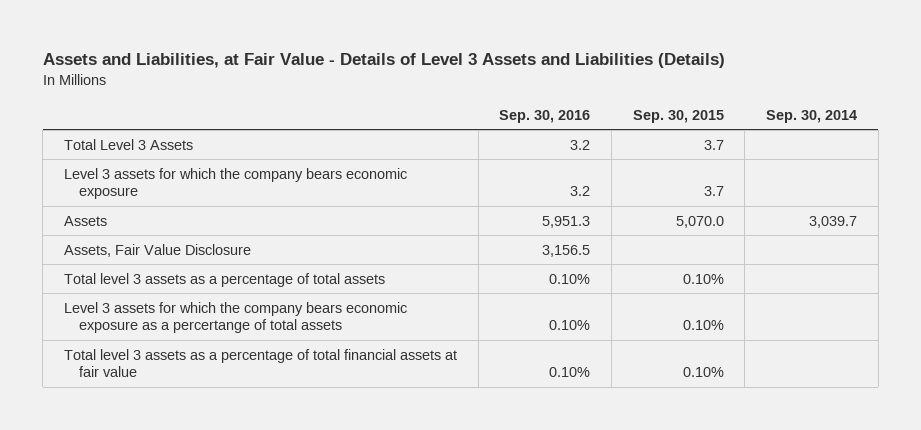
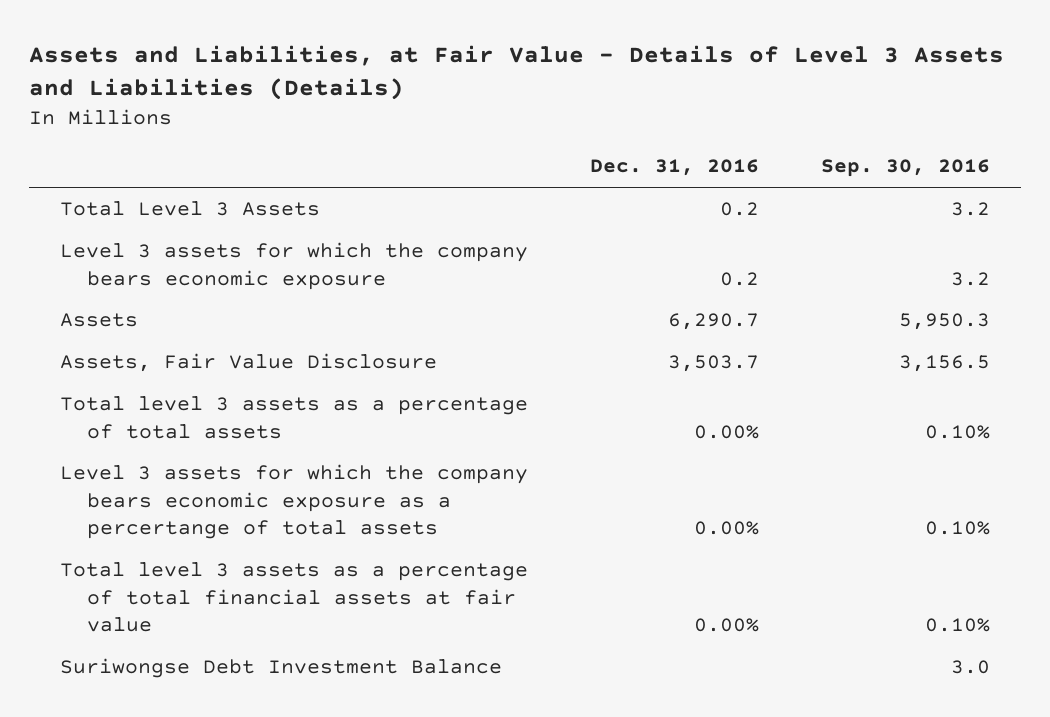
- | Sep. 30, 2016 | Sep. 30, 2015 | Sep. 30, 2014
+ | Dec. 31, 2016 | Sep. 30, 2016
- Assets | 5,951.3 | 5,070.0 | 3,039.7
+ Assets | 6,290.7 | 5,950.3
+ Suriwongse Debt Investment Balance | | 3.0

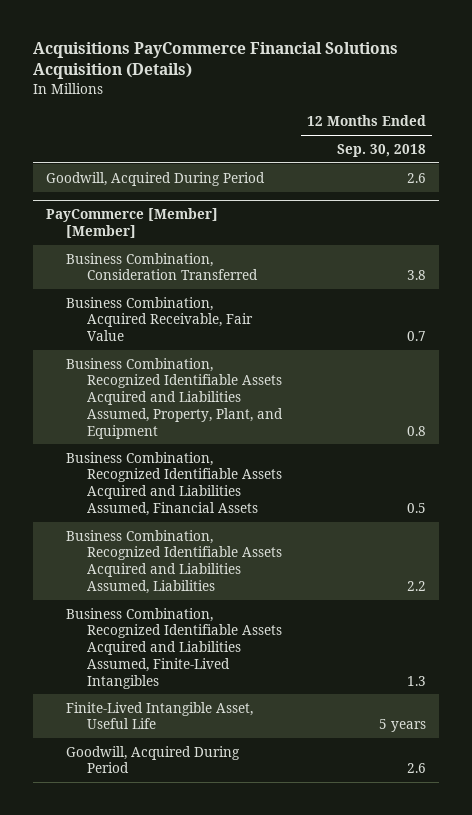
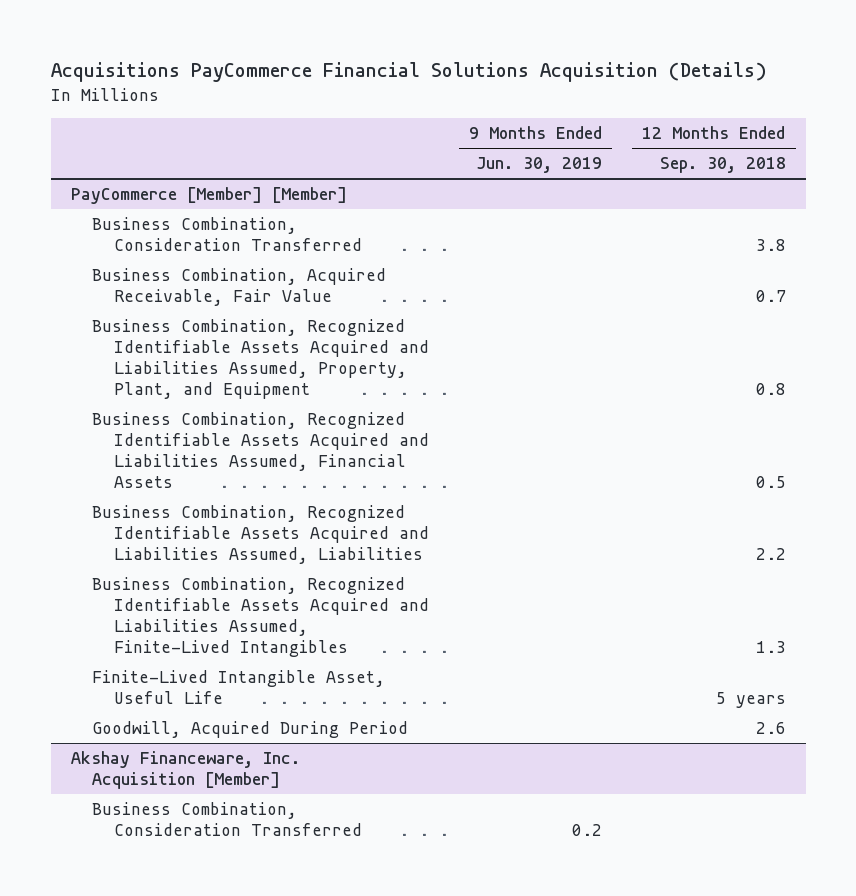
- | 12 Months Ended Sep. 30, 2018
+ | 9 Months Ended Jun. 30, 2019 | 12 Months Ended Sep. 30, 2018
- Goodwill, Acquired During Period | 2.6
+ Akshay Financeware, Inc. Acquisition [Member]
+ Business Combination, Consideration Transferred | 0.2 |

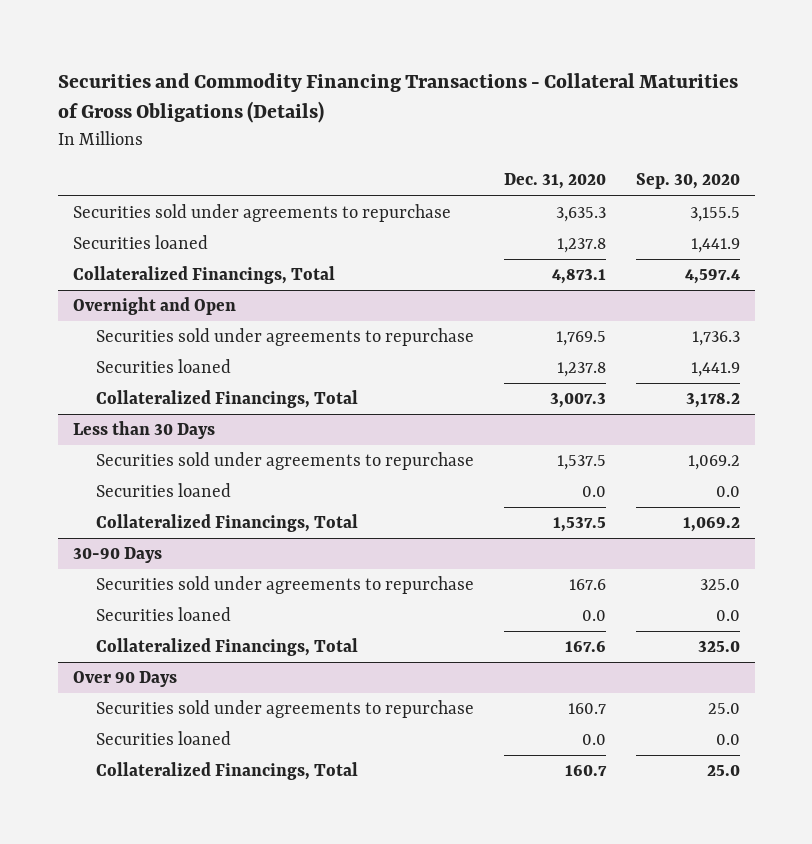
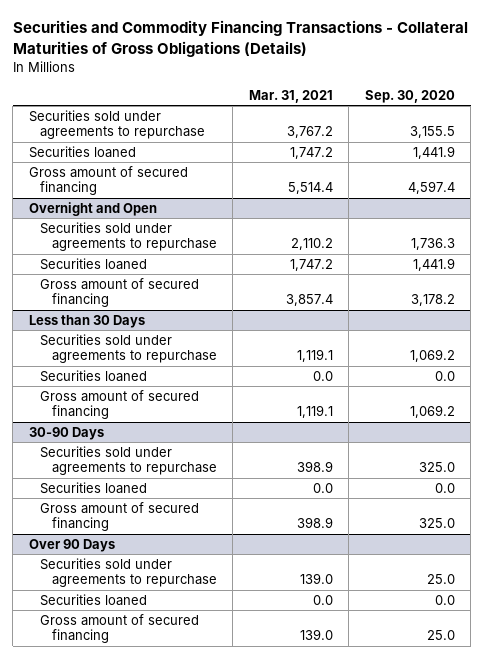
- | Dec. 31, 2020 | Sep. 30, 2020
+ | Mar. 31, 2021 | Sep. 30, 2020
- Collateralized Financings, Total | 4,873.1 | 4,597.4
+ Gross amount of secured financing | 5,514.4 | 4,597.4
@ Overnight and Open
- Collateralized Financings, Total | 3,007.3 | 3,178.2
+ Gross amount of secured financing | 3,857.4 | 3,178.2
@ Less than 30 Days
- Collateralized Financings, Total | 1,537.5 | 1,069.2
+ Gross amount of secured financing | 1,119.1 | 1,069.2
@ 30-90 Days
- Collateralized Financings, Total | 167.6 | 325.0
+ Gross amount of secured financing | 398.9 | 325.0
@ Over 90 Days
- Collateralized Financings, Total | 160.7 | 25.0
+ Gross amount of secured financing | 139.0 | 25.0

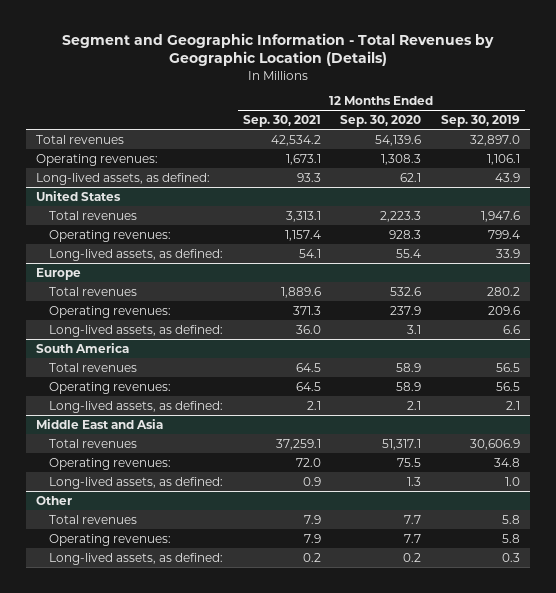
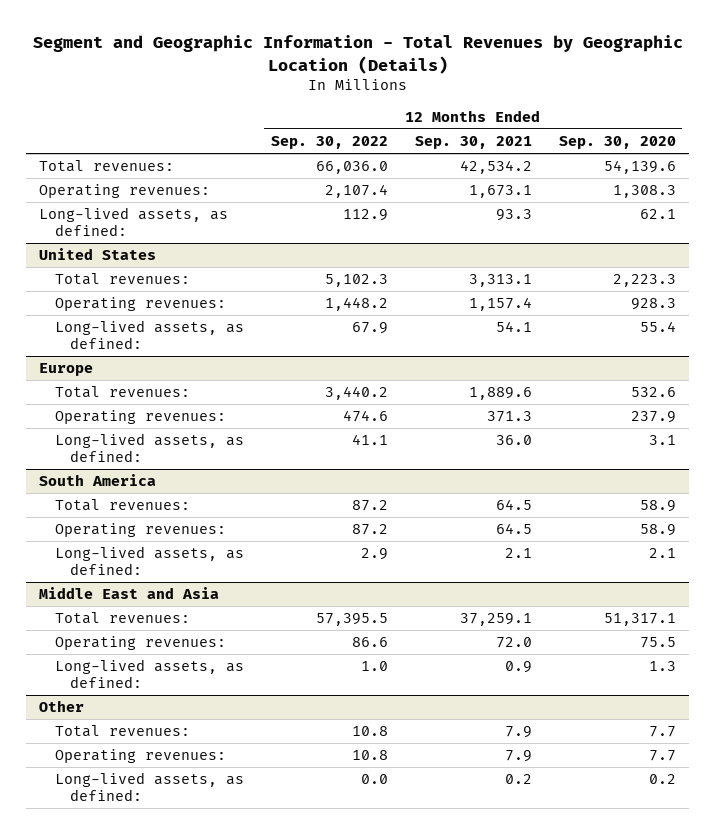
- | 12 Months Ended Sep. 30, 2021 | 12 Months Ended Sep. 30, 2020 | 12 Months Ended Sep. 30, 2019
+ | 12 Months Ended Sep. 30, 2022 | 12 Months Ended Sep. 30, 2021 | 12 Months Ended Sep. 30, 2020
- Total revenues | 42,534.2 | 54,139.6 | 32,897.0
+ Total revenues: | 66,036.0 | 42,534.2 | 54,139.6
@ United States
- Total revenues | 3,313.1 | 2,223.3 | 1,947.6
+ Total revenues: | 5,102.3 | 3,313.1 | 2,223.3
@ Europe
- Total revenues | 1,889.6 | 532.6 | 280.2
+ Total revenues: | 3,440.2 | 1,889.6 | 532.6
@ South America
- Total revenues | 64.5 | 58.9 | 56.5
+ Total revenues: | 87.2 | 64.5 | 58.9
@ Middle East and Asia
- Total revenues | 37,259.1 | 51,317.1 | 30,606.9
+ Total revenues: | 57,395.5 | 37,259.1 | 51,317.1
@ Other
- Total revenues | 7.9 | 7.7 | 5.8
+ Total revenues: | 10.8 | 7.9 | 7.7

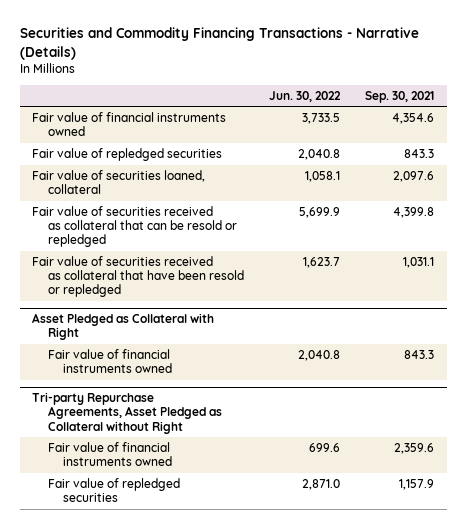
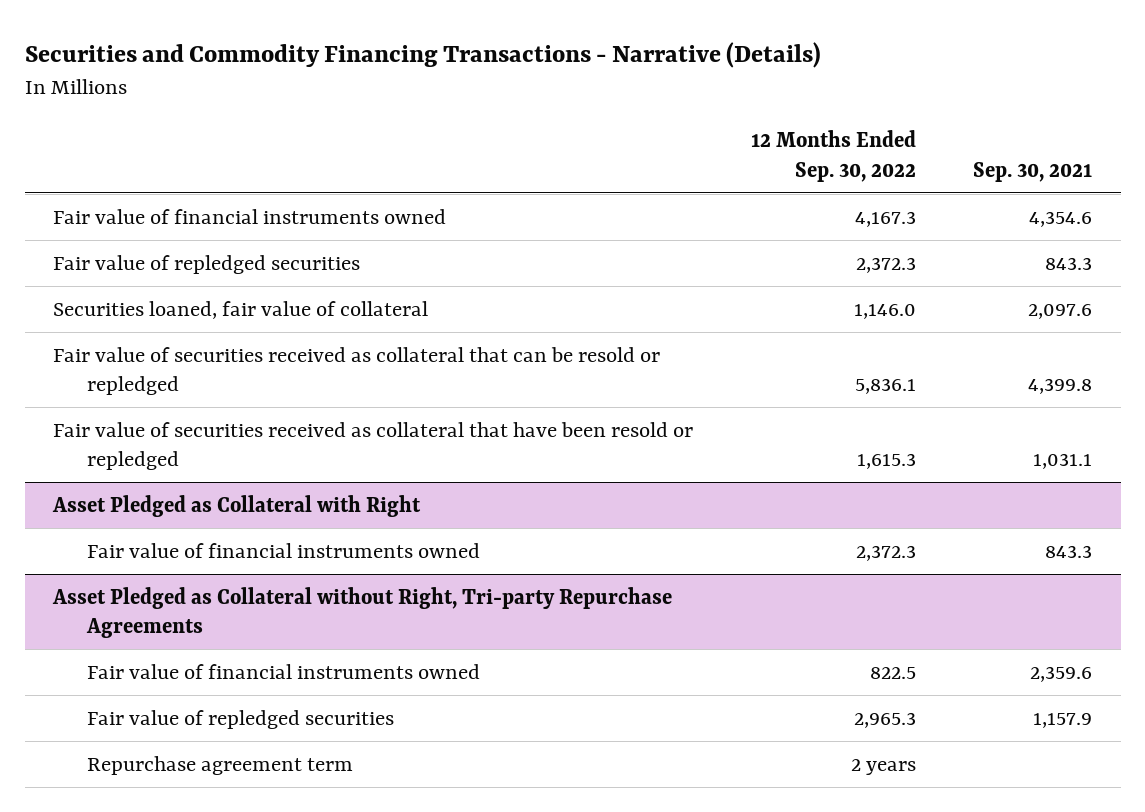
- | Jun. 30, 2022 | Sep. 30, 2021
+ | 12 Months Ended Sep. 30, 2022 | Sep. 30, 2021
- Fair value of securities loaned, collateral | 1,058.1 | 2,097.6
+ Securities loaned, fair value of collateral | 1,146.0 | 2,097.6
- Tri-party Repurchase Agreements, Asset Pledged as Collateral without Right
+ Asset Pledged as Collateral without Right, Tri-party Repurchase Agreements
+ Repurchase agreement term | 2 years |

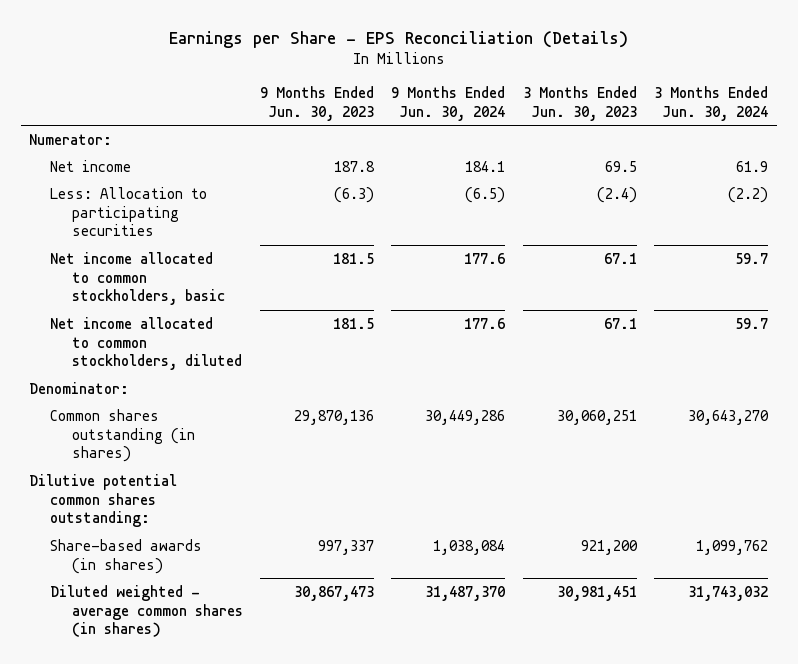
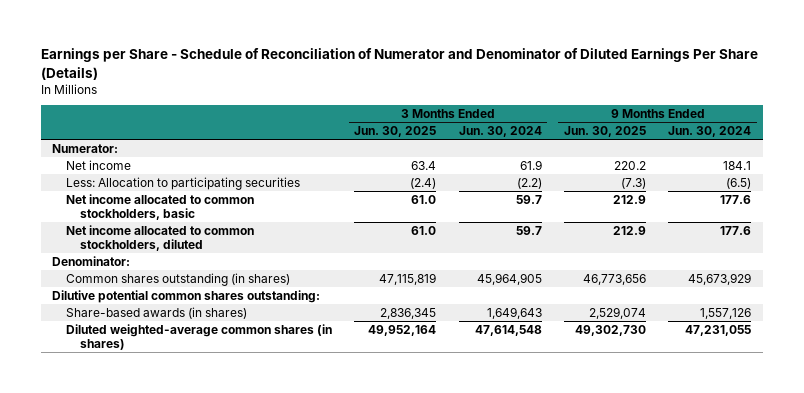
- Earnings per Share - EPS Reconciliation (Details)
+ Earnings per Share - Schedule of Reconciliation of Numerator and Denominator of Diluted Earnings Per Share (Details)
- | 9 Months Ended Jun. 30, 2023 | 9 Months Ended Jun. 30, 2024 | 3 Months Ended Jun. 30, 2023 | 3 Months Ended Jun. 30, 2024
+ | 3 Months Ended Jun. 30, 2025 | 3 Months Ended Jun. 30, 2024 | 9 Months Ended Jun. 30, 2025 | 9 Months Ended Jun. 30, 2024
- Common shares outstanding (in shares) | 29,870,136 | 30,449,286 | 30,060,251 | 30,643,270
+ Common shares outstanding (in shares) | 47,115,819 | 45,964,905 | 46,773,656 | 45,673,929
- Share-based awards (in shares) | 997,337 | 1,038,084 | 921,200 | 1,099,762
- Diluted weighted - average common shares (in shares) | 30,867,473 | 31,487,370 | 30,981,451 | 31,743,032
+ Share-based awards (in shares) | 2,836,345 | 1,649,643 | 2,529,074 | 1,557,126
+ Diluted weighted-average common shares (in shares) | 49,952,164 | 47,614,548 | 49,302,730 | 47,231,055

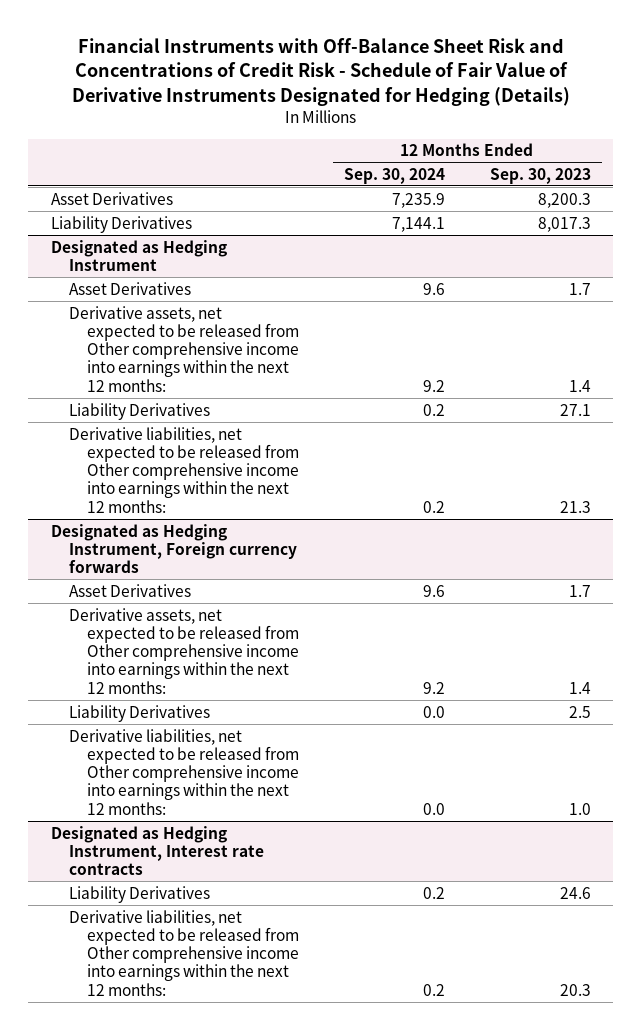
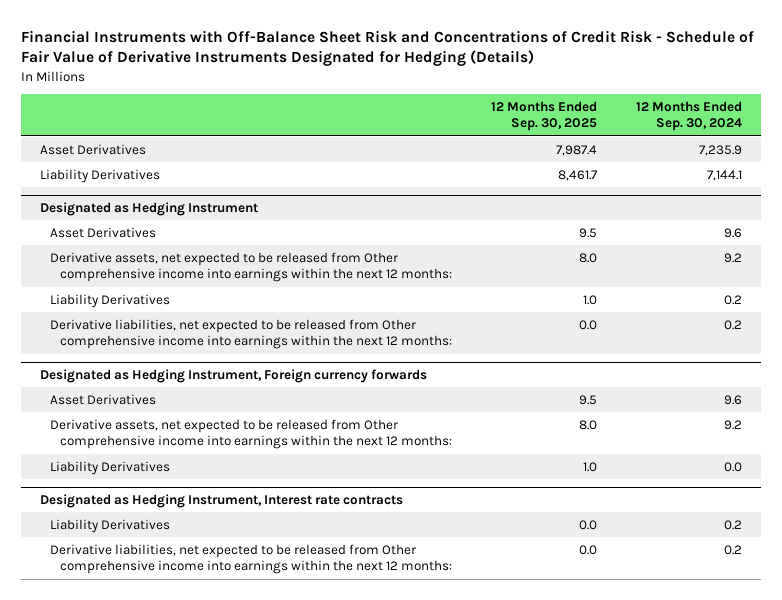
- | 12 Months Ended Sep. 30, 2024 | 12 Months Ended Sep. 30, 2023
+ | 12 Months Ended Sep. 30, 2025 | 12 Months Ended Sep. 30, 2024
@ Designated as Hedging Instrument, Foreign currency forwards
- Derivative liabilities, net expected to be released from Other comprehensive income into earnings within the next 12 months: | 0.0 | 1.0

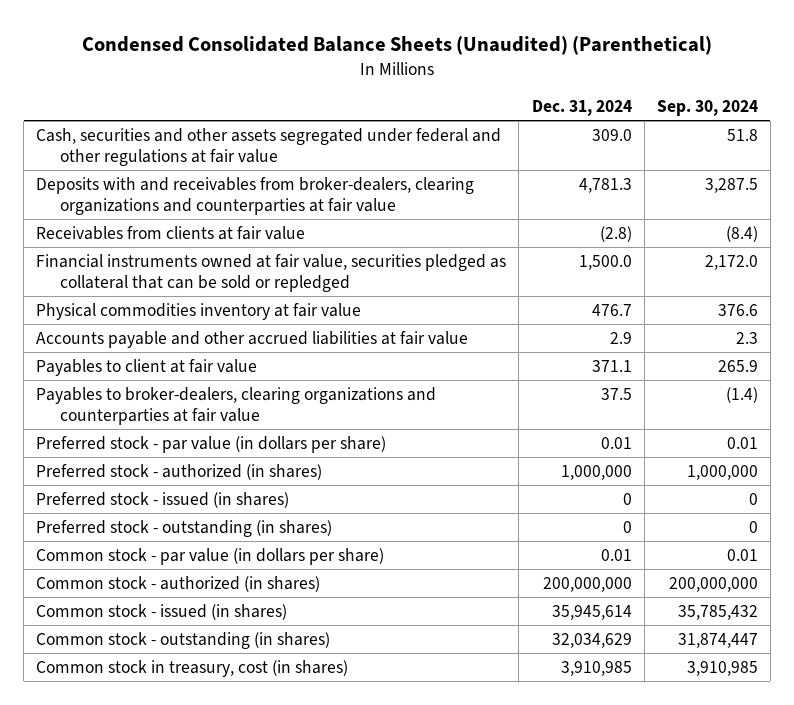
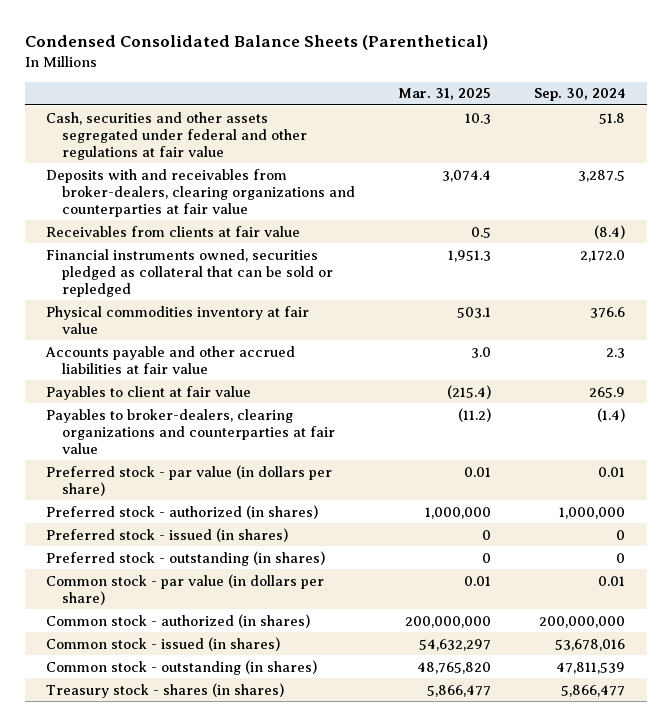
- Condensed Consolidated Balance Sheets (Unaudited) (Parenthetical)
+ Condensed Consolidated Balance Sheets (Parenthetical)
- | Dec. 31, 2024 | Sep. 30, 2024
+ | Mar. 31, 2025 | Sep. 30, 2024
- Financial instruments owned at fair value, securities pledged as collateral that can be sold or repledged | 1,500.0 | 2,172.0
+ Financial instruments owned, securities pledged as collateral that can be sold or repledged | 1,951.3 | 2,172.0
- Common stock - issued (in shares) | 35,945,614 | 35,785,432
- Common stock - outstanding (in shares) | 32,034,629 | 31,874,447
- Common stock in treasury, cost (in shares) | 3,910,985 | 3,910,985
+ Common stock - issued (in shares) | 54,632,297 | 53,678,016
+ Common stock - outstanding (in shares) | 48,765,820 | 47,811,539
+ Treasury stock - shares (in shares) | 5,866,477 | 5,866,477

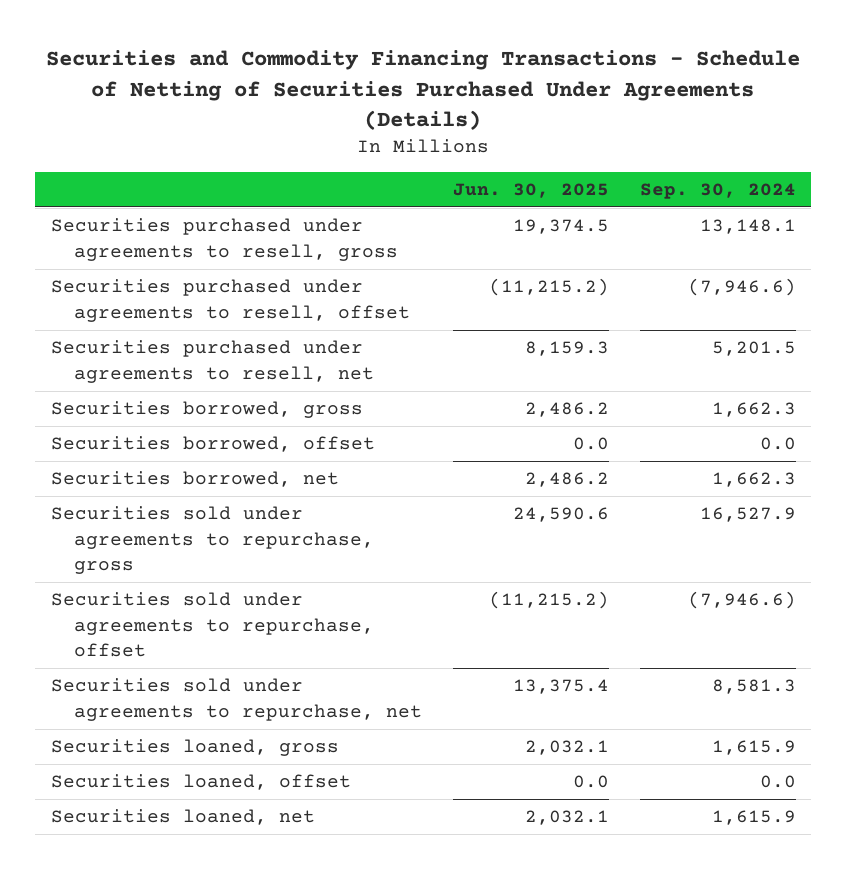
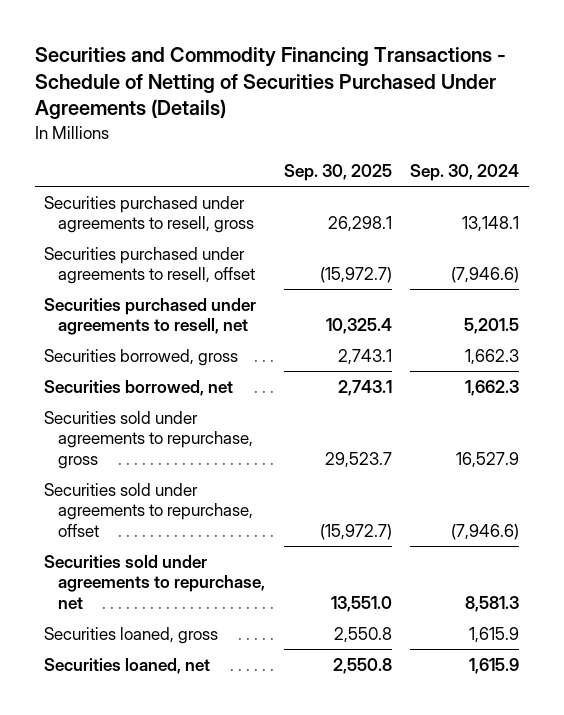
- | Jun. 30, 2025 | Sep. 30, 2024
+ | Sep. 30, 2025 | Sep. 30, 2024
- Securities borrowed, offset | 0.0 | 0.0
- Securities loaned, offset | 0.0 | 0.0

